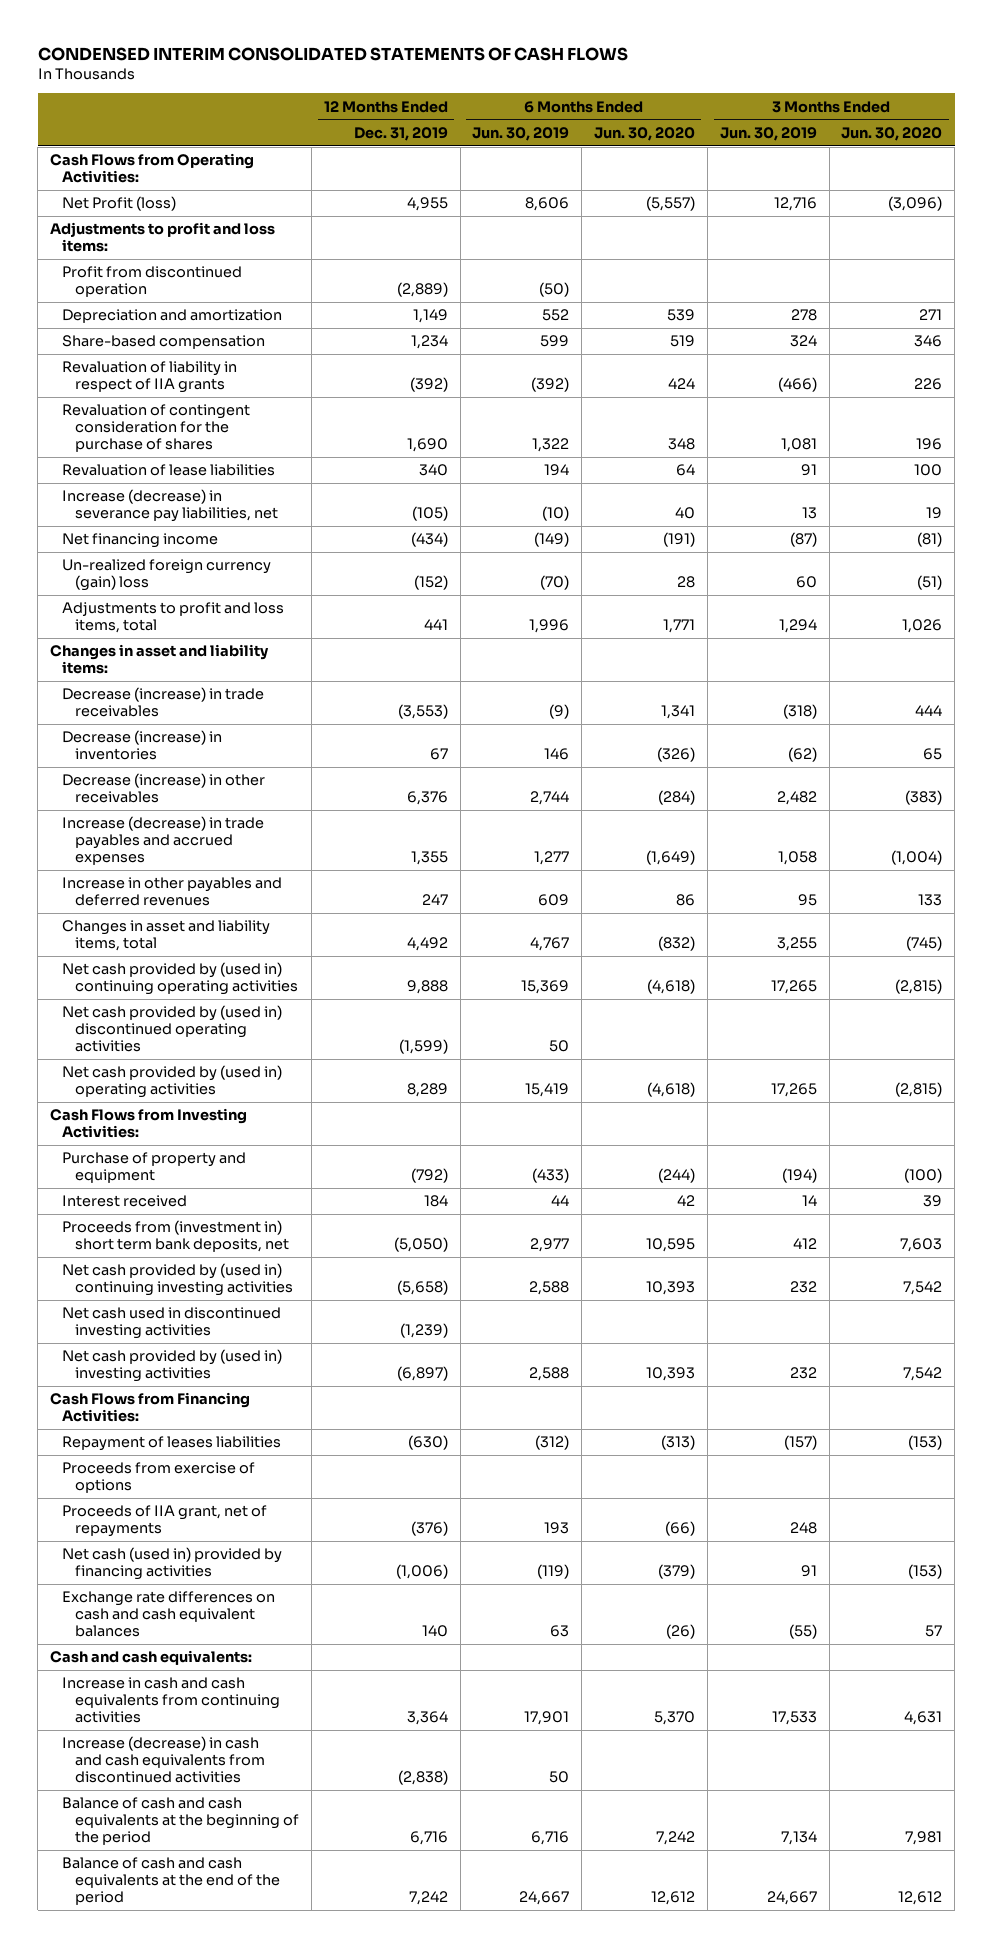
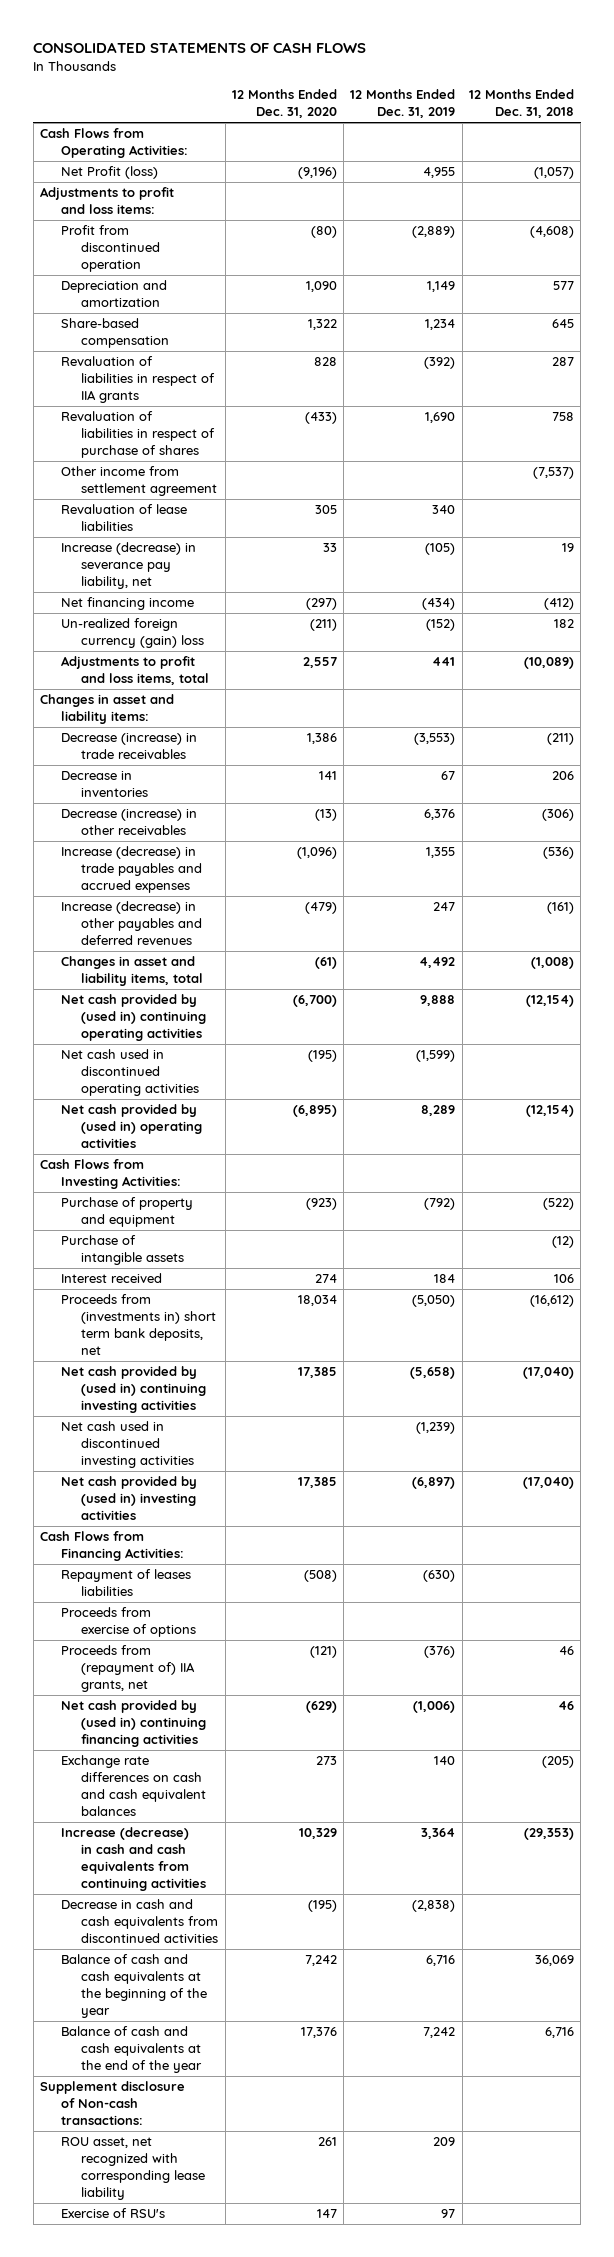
- CONDENSED INTERIM CONSOLIDATED STATEMENTS OF CASH FLOWS
+ CONSOLIDATED STATEMENTS OF CASH FLOWS
- | 12 Months Ended Dec. 31, 2019 | 6 Months Ended Jun. 30, 2019 | 6 Months Ended Jun. 30, 2020 | 3 Months Ended Jun. 30, 2019 | 3 Months Ended Jun. 30, 2020
+ | 12 Months Ended Dec. 31, 2020 | 12 Months Ended Dec. 31, 2019 | 12 Months Ended Dec. 31, 2018
- Revaluation of liability in respect of IIA grants | (392) | (392) | 424 | (466) | 226
- Revaluation of contingent consideration for the purchase of shares | 1,690 | 1,322 | 348 | 1,081 | 196
+ Revaluation of liabilities in respect of IIA grants | 828 | (392) | 287
+ Revaluation of liabilities in respect of purchase of shares | (433) | 1,690 | 758
+ Other income from settlement agreement | | | (7,537)
- Increase (decrease) in severance pay liabilities, net | (105) | (10) | 40 | 13 | 19
+ Increase (decrease) in severance pay liability, net | 33 | (105) | 19
- Decrease (increase) in inventories | 67 | 146 | (326) | (62) | 65
+ Decrease in inventories | 141 | 67 | 206
- Increase in other payables and deferred revenues | 247 | 609 | 86 | 95 | 133
+ Increase (decrease) in other payables and deferred revenues | (479) | 247 | (161)
- Net cash provided by (used in) discontinued operating activities | (1,599) | 50 | | |
+ Net cash used in discontinued operating activities | (195) | (1,599) |
+ Purchase of intangible assets | | | (12)
- Proceeds from (investment in) short term bank deposits, net | (5,050) | 2,977 | 10,595 | 412 | 7,603
+ Proceeds from (investments in) short term bank deposits, net | 18,034 | (5,050) | (16,612)
- Proceeds of IIA grant, net of repayments | (376) | 193 | (66) | 248 |
- Net cash (used in) provided by financing activities | (1,006) | (119) | (379) | 91 | (153)
+ Proceeds from (repayment of) IIA grants, net | (121) | (376) | 46
+ Net cash provided by (used in) continuing financing activities | (629) | (1,006) | 46
- Cash and cash equivalents:
- Increase in cash and cash equivalents from continuing activities | 3,364 | 17,901 | 5,370 | 17,533 | 4,631
- Increase (decrease) in cash and cash equivalents from discontinued activities | (2,838) | 50 | | |
- Balance of cash and cash equivalents at the beginning of the period | 6,716 | 6,716 | 7,242 | 7,134 | 7,981
- Balance of cash and cash equivalents at the end of the period | 7,242 | 24,667 | 12,612 | 24,667 | 12,612
+ Increase (decrease) in cash and cash equivalents from continuing activities | 10,329 | 3,364 | (29,353)
+ Decrease in cash and cash equivalents from discontinued activities | (195) | (2,838) |
+ Balance of cash and cash equivalents at the beginning of the year | 7,242 | 6,716 | 36,069
+ Balance of cash and cash equivalents at the end of the year | 17,376 | 7,242 | 6,716
+ Supplement disclosure of Non-cash transactions:
+ ROU asset, net recognized with corresponding lease liability | 261 | 209 |
+ Exercise of RSU's | 147 | 97 |

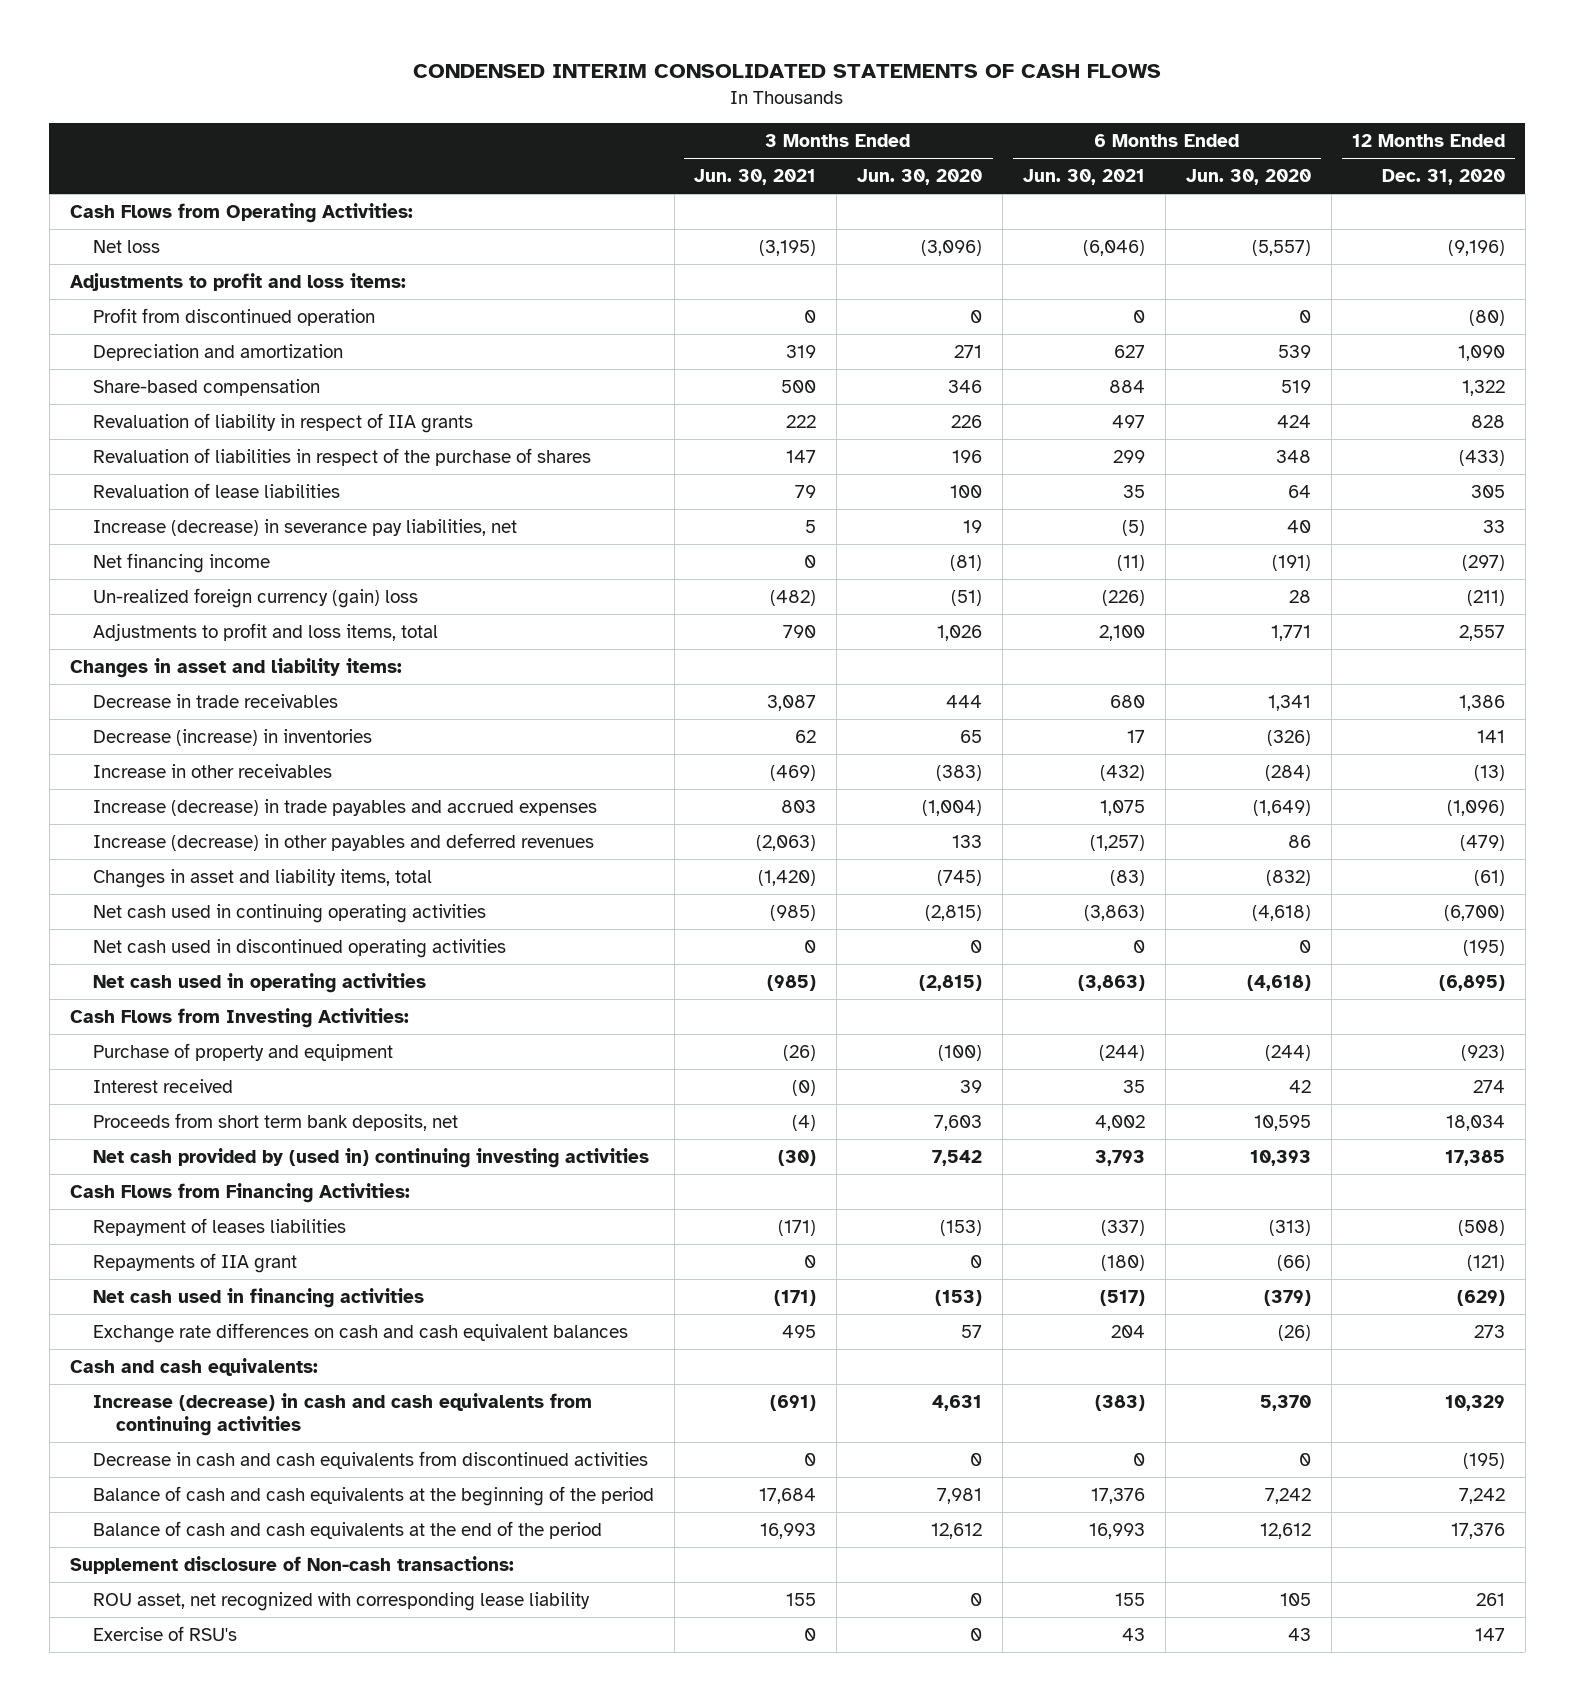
- CONSOLIDATED STATEMENTS OF CASH FLOWS
+ CONDENSED INTERIM CONSOLIDATED STATEMENTS OF CASH FLOWS
- | 12 Months Ended Dec. 31, 2020 | 12 Months Ended Dec. 31, 2019 | 12 Months Ended Dec. 31, 2018
+ | 3 Months Ended Jun. 30, 2021 | 3 Months Ended Jun. 30, 2020 | 6 Months Ended Jun. 30, 2021 | 6 Months Ended Jun. 30, 2020 | 12 Months Ended Dec. 31, 2020
- Net Profit (loss) | (9,196) | 4,955 | (1,057)
+ Net loss | (3,195) | (3,096) | (6,046) | (5,557) | (9,196)
- Revaluation of liabilities in respect of IIA grants | 828 | (392) | 287
- Revaluation of liabilities in respect of purchase of shares | (433) | 1,690 | 758
- Other income from settlement agreement | | | (7,537)
+ Revaluation of liability in respect of IIA grants | 222 | 226 | 497 | 424 | 828
+ Revaluation of liabilities in respect of the purchase of shares | 147 | 196 | 299 | 348 | (433)
- Increase (decrease) in severance pay liability, net | 33 | (105) | 19
+ Increase (decrease) in severance pay liabilities, net | 5 | 19 | (5) | 40 | 33
- Decrease (increase) in trade receivables | 1,386 | (3,553) | (211)
- Decrease in inventories | 141 | 67 | 206
- Decrease (increase) in other receivables | (13) | 6,376 | (306)
+ Decrease in trade receivables | 3,087 | 444 | 680 | 1,341 | 1,386
+ Decrease (increase) in inventories | 62 | 65 | 17 | (326) | 141
+ Increase in other receivables | (469) | (383) | (432) | (284) | (13)
- Net cash provided by (used in) continuing operating activities | (6,700) | 9,888 | (12,154)
+ Net cash used in continuing operating activities | (985) | (2,815) | (3,863) | (4,618) | (6,700)
- Net cash provided by (used in) operating activities | (6,895) | 8,289 | (12,154)
+ Net cash used in operating activities | (985) | (2,815) | (3,863) | (4,618) | (6,895)
- Purchase of intangible assets | | | (12)
- Proceeds from (investments in) short term bank deposits, net | 18,034 | (5,050) | (16,612)
+ Proceeds from short term bank deposits, net | (4) | 7,603 | 4,002 | 10,595 | 18,034
- Net cash used in discontinued investing activities | | (1,239) |
- Net cash provided by (used in) investing activities | 17,385 | (6,897) | (17,040)
- Proceeds from exercise of options
- Proceeds from (repayment of) IIA grants, net | (121) | (376) | 46
- Net cash provided by (used in) continuing financing activities | (629) | (1,006) | 46
+ Repayments of IIA grant | 0 | 0 | (180) | (66) | (121)
+ Net cash used in financing activities | (171) | (153) | (517) | (379) | (629)
+ Cash and cash equivalents:
- Balance of cash and cash equivalents at the beginning of the year | 7,242 | 6,716 | 36,069
- Balance of cash and cash equivalents at the end of the year | 17,376 | 7,242 | 6,716
+ Balance of cash and cash equivalents at the beginning of the period | 17,684 | 7,981 | 17,376 | 7,242 | 7,242
+ Balance of cash and cash equivalents at the end of the period | 16,993 | 12,612 | 16,993 | 12,612 | 17,376

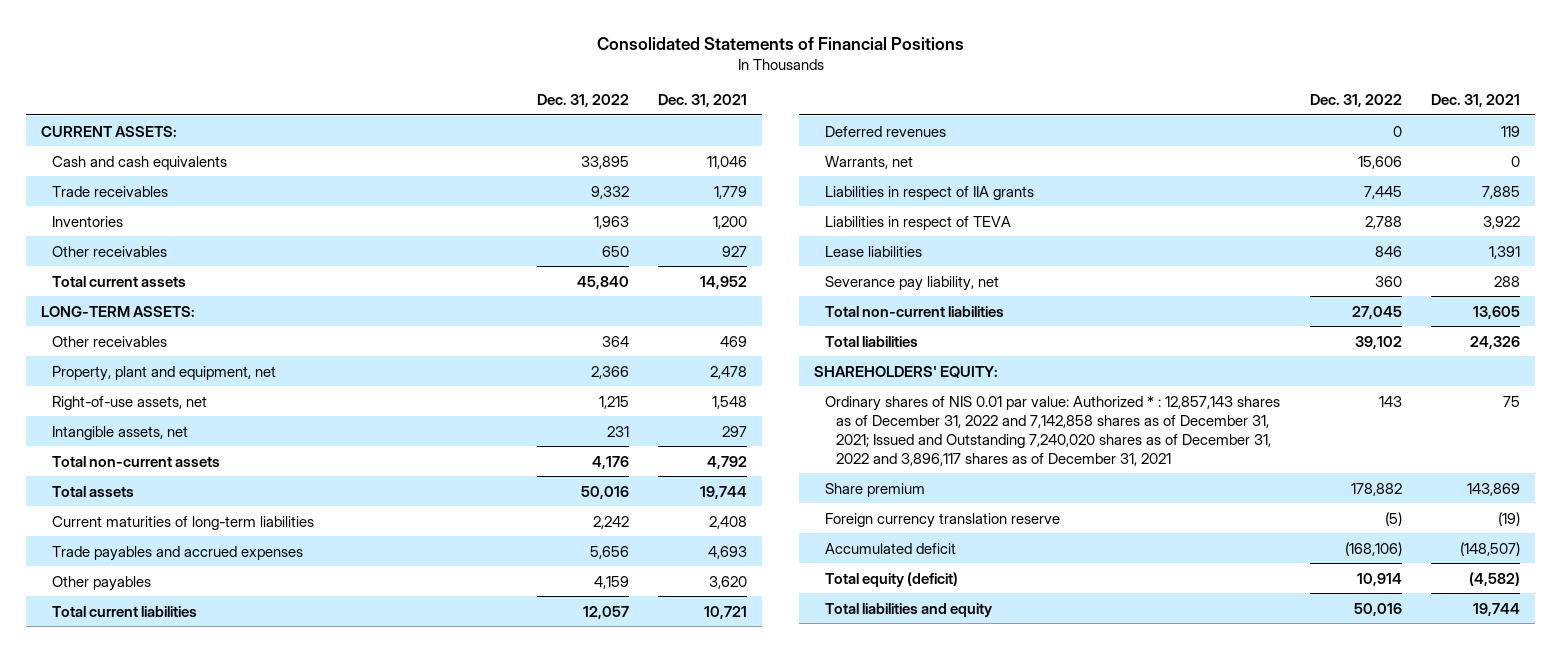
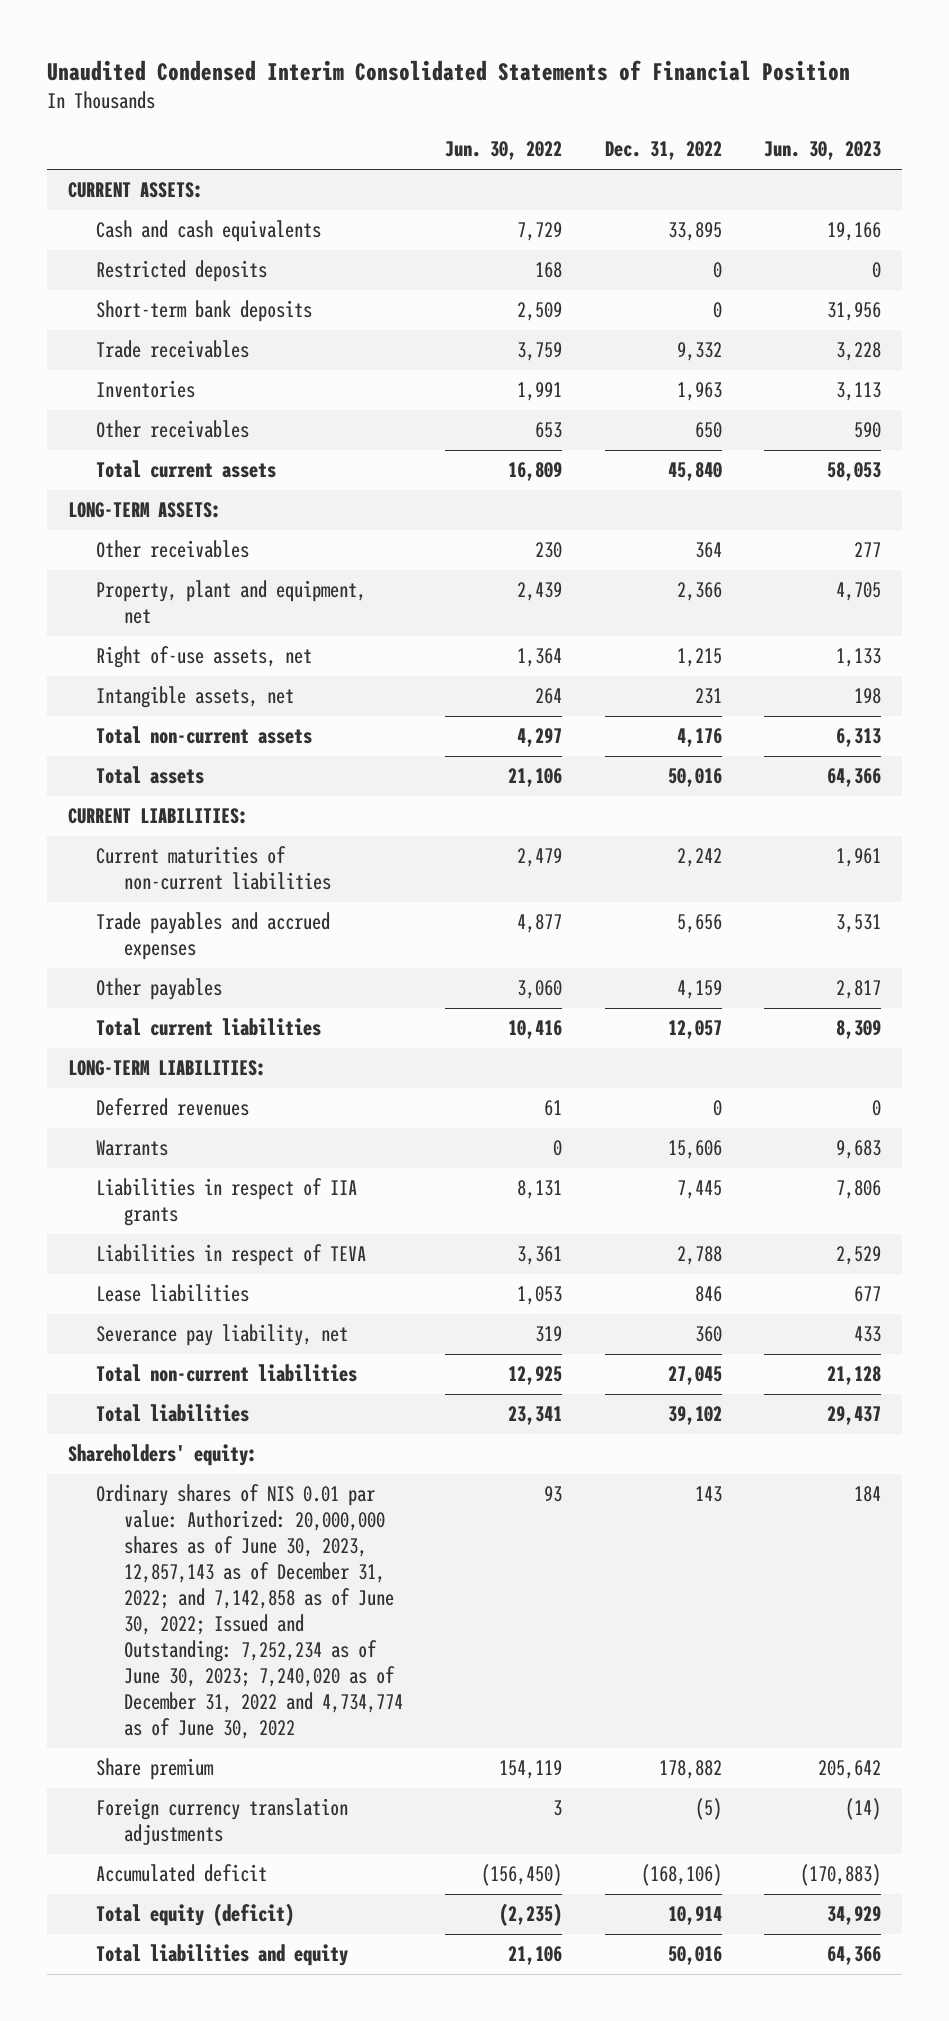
- Consolidated Statements of Financial Positions
+ Unaudited Condensed Interim Consolidated Statements of Financial Position
- | Dec. 31, 2022 | Dec. 31, 2021
+ | Jun. 30, 2022 | Dec. 31, 2022 | Jun. 30, 2023
+ Restricted deposits | 168 | 0 | 0
+ Short-term bank deposits | 2,509 | 0 | 31,956
- Right-of-use assets, net | 1,215 | 1,548
+ Right of-use assets, net | 1,364 | 1,215 | 1,133
- Current maturities of long-term liabilities | 2,242 | 2,408
+ CURRENT LIABILITIES:
+ Current maturities of non-current liabilities | 2,479 | 2,242 | 1,961
+ LONG-TERM LIABILITIES:
- Warrants, net | 15,606 | 0
+ Warrants | 0 | 15,606 | 9,683
- SHAREHOLDERS' EQUITY:
- Ordinary shares of NIS 0.01 par value: Authorized * : 12,857,143 shares as of December 31, 2022 and 7,142,858 shares as of December 31, 2021; Issued and Outstanding 7,240,020 shares as of December 31, 2022 and 3,896,117 shares as of December 31, 2021 | 143 | 75
+ Shareholders' equity:
+ Ordinary shares of NIS 0.01 par value: Authorized: 20,000,000 shares as of June 30, 2023, 12,857,143 as of December 31, 2022; and 7,142,858 as of June 30, 2022; Issued and Outstanding: 7,252,234 as of June 30, 2023; 7,240,020 as of December 31, 2022 and 4,734,774 as of June 30, 2022 | 93 | 143 | 184
- Foreign currency translation reserve | (5) | (19)
+ Foreign currency translation adjustments | 3 | (5) | (14)

